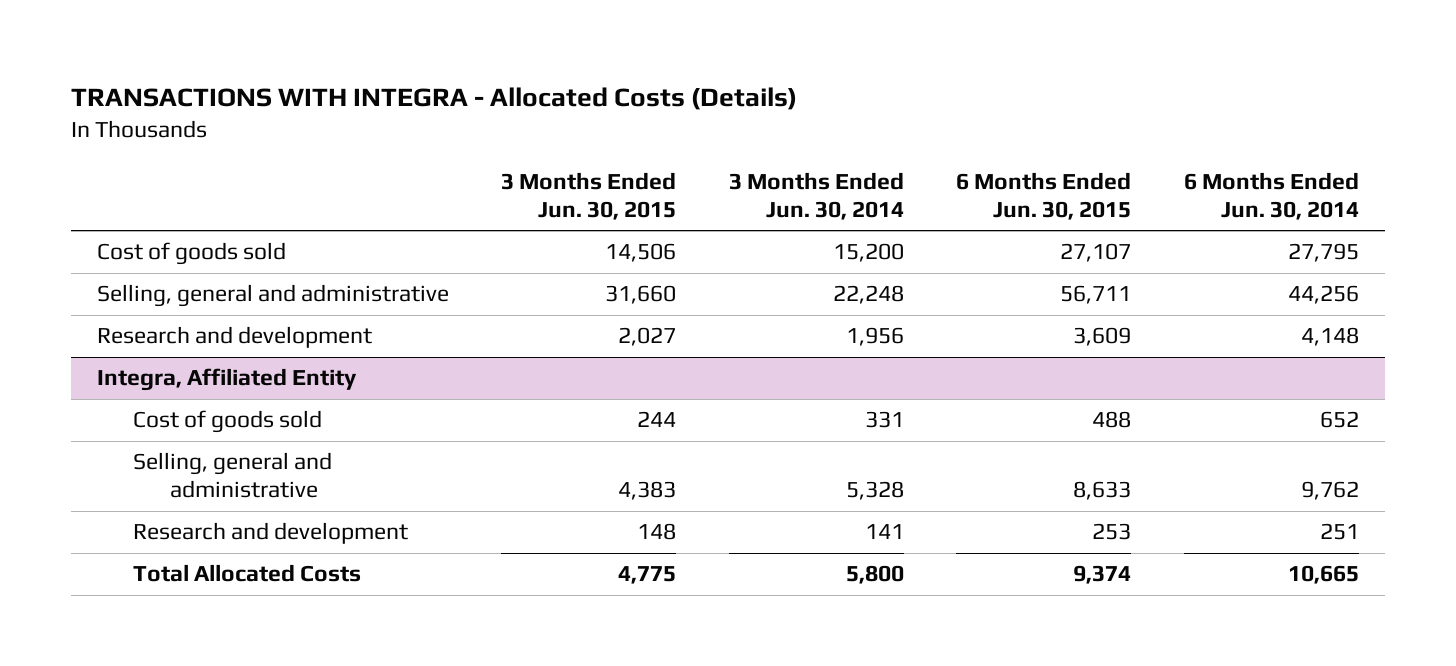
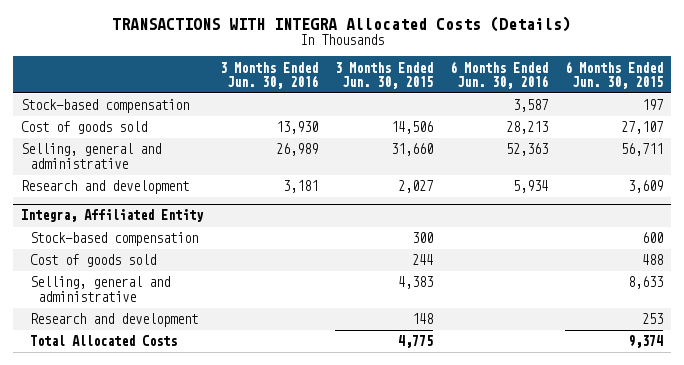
- TRANSACTIONS WITH INTEGRA - Allocated Costs (Details)
+ TRANSACTIONS WITH INTEGRA Allocated Costs (Details)
- | 3 Months Ended Jun. 30, 2015 | 3 Months Ended Jun. 30, 2014 | 6 Months Ended Jun. 30, 2015 | 6 Months Ended Jun. 30, 2014
+ | 3 Months Ended Jun. 30, 2016 | 3 Months Ended Jun. 30, 2015 | 6 Months Ended Jun. 30, 2016 | 6 Months Ended Jun. 30, 2015
+ Stock-based compensation | | | 3,587 | 197
@ Integra, Affiliated Entity
+ Stock-based compensation | | 300 | | 600

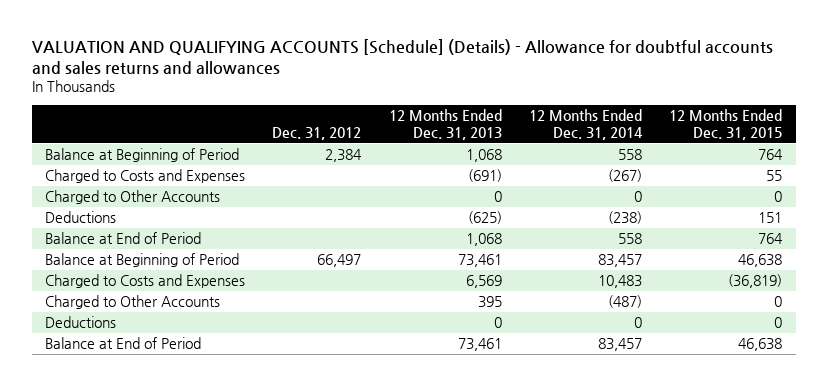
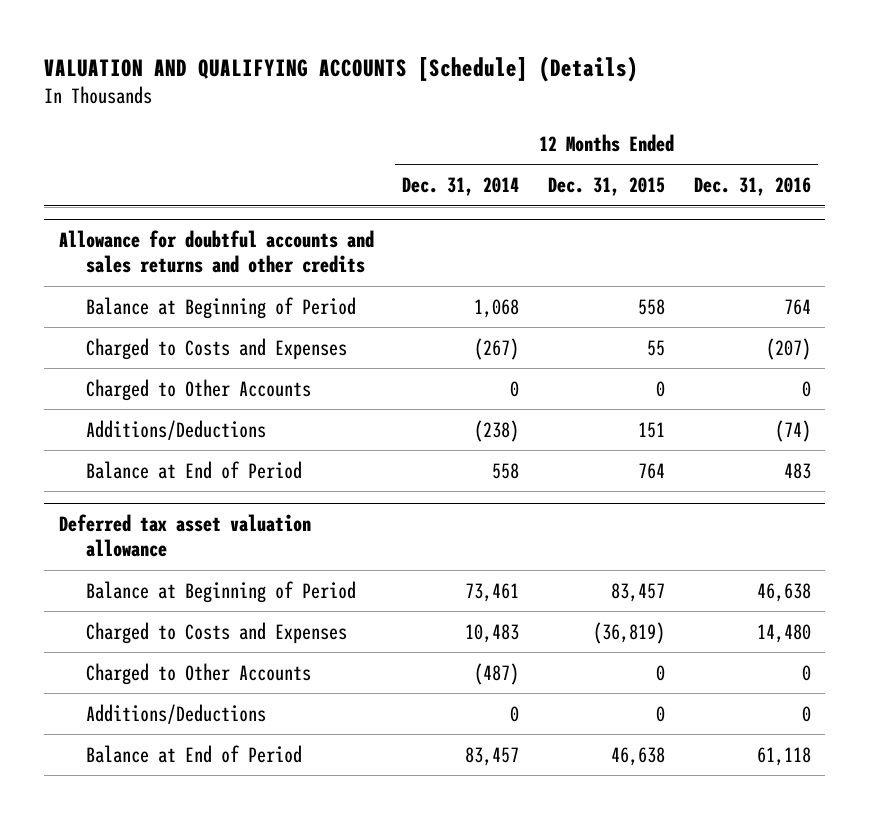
- VALUATION AND QUALIFYING ACCOUNTS [Schedule] (Details) - Allowance for doubtful accounts and sales returns and allowances
+ VALUATION AND QUALIFYING ACCOUNTS [Schedule] (Details)
- | Dec. 31, 2012 | 12 Months Ended Dec. 31, 2013 | 12 Months Ended Dec. 31, 2014 | 12 Months Ended Dec. 31, 2015
+ | 12 Months Ended Dec. 31, 2014 | 12 Months Ended Dec. 31, 2015 | 12 Months Ended Dec. 31, 2016
- Balance at Beginning of Period | 2,384 | 1,068 | 558 | 764
+ Allowance for doubtful accounts and sales returns and other credits
+ Balance at Beginning of Period | 1,068 | 558 | 764
- Deductions | | (625) | (238) | 151
+ Additions/Deductions | (238) | 151 | (74)
- Balance at Beginning of Period | 66,497 | 73,461 | 83,457 | 46,638
+ Deferred tax asset valuation allowance
+ Balance at Beginning of Period | 73,461 | 83,457 | 46,638
- Deductions | | 0 | 0 | 0
+ Additions/Deductions | 0 | 0 | 0

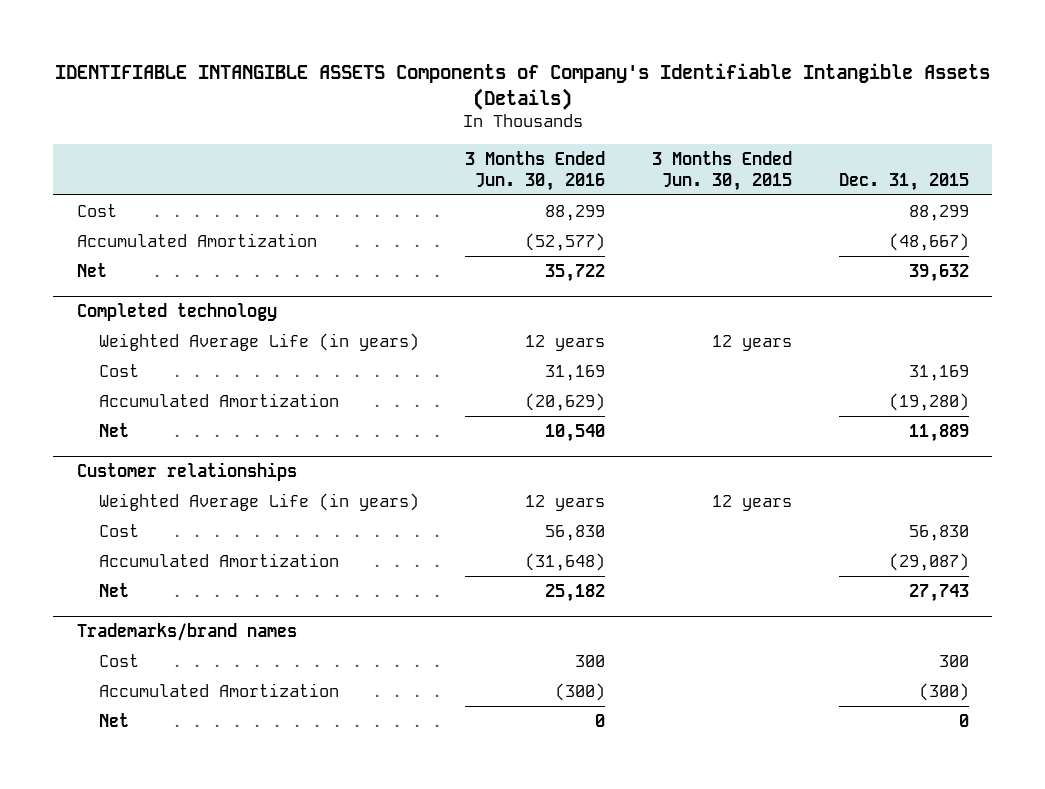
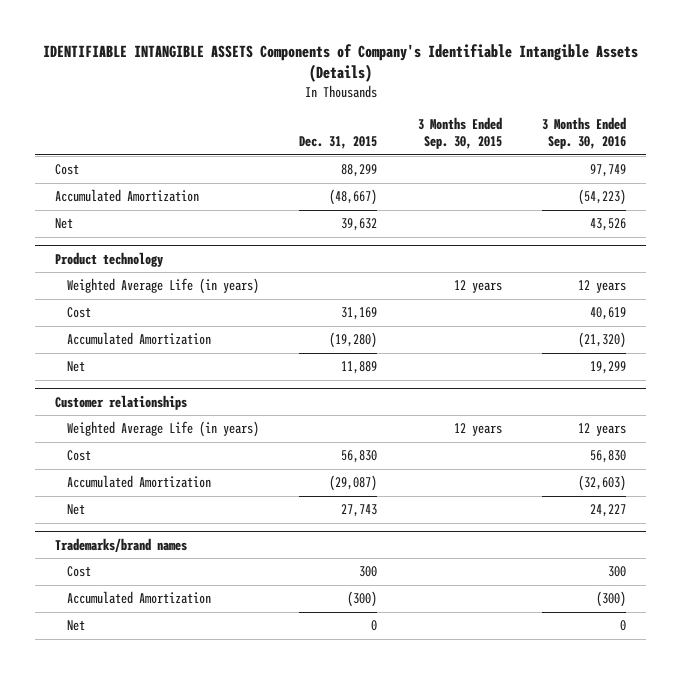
- | 3 Months Ended Jun. 30, 2016 | 3 Months Ended Jun. 30, 2015 | Dec. 31, 2015
+ | Dec. 31, 2015 | 3 Months Ended Sep. 30, 2015 | 3 Months Ended Sep. 30, 2016
- Completed technology
+ Product technology

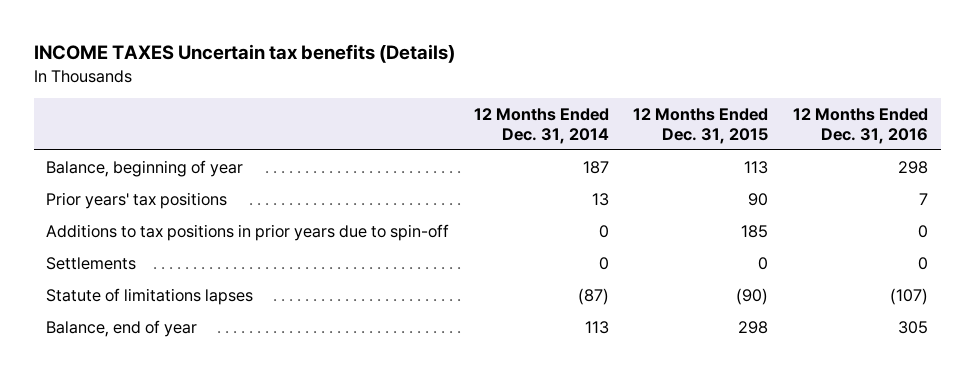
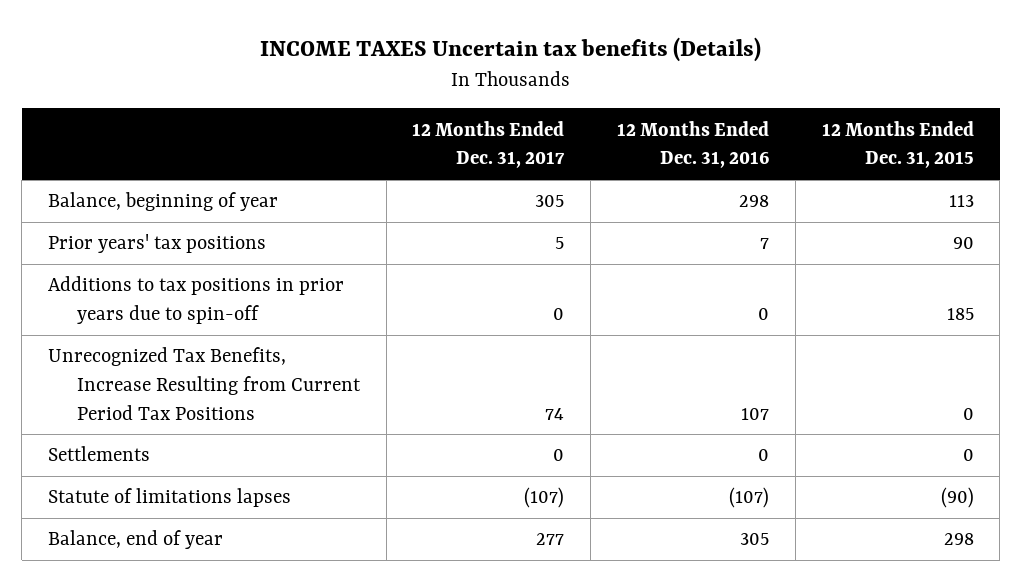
- | 12 Months Ended Dec. 31, 2014 | 12 Months Ended Dec. 31, 2015 | 12 Months Ended Dec. 31, 2016
+ | 12 Months Ended Dec. 31, 2017 | 12 Months Ended Dec. 31, 2016 | 12 Months Ended Dec. 31, 2015
+ Unrecognized Tax Benefits, Increase Resulting from Current Period Tax Positions | 74 | 107 | 0

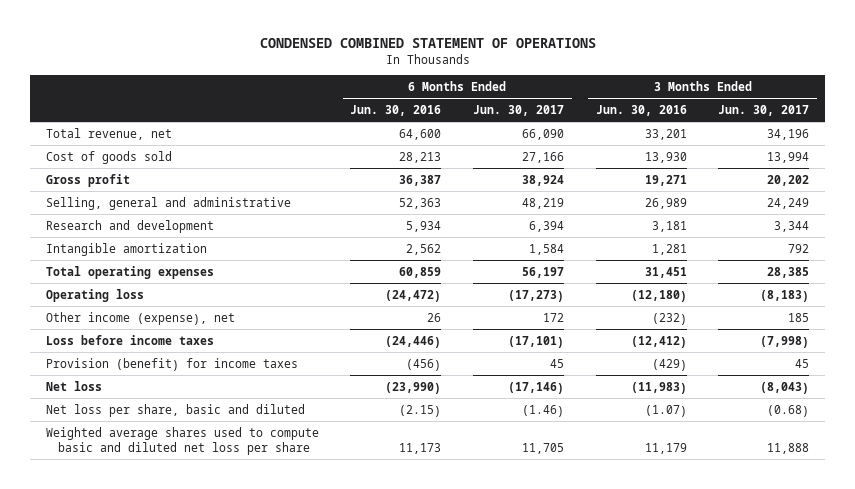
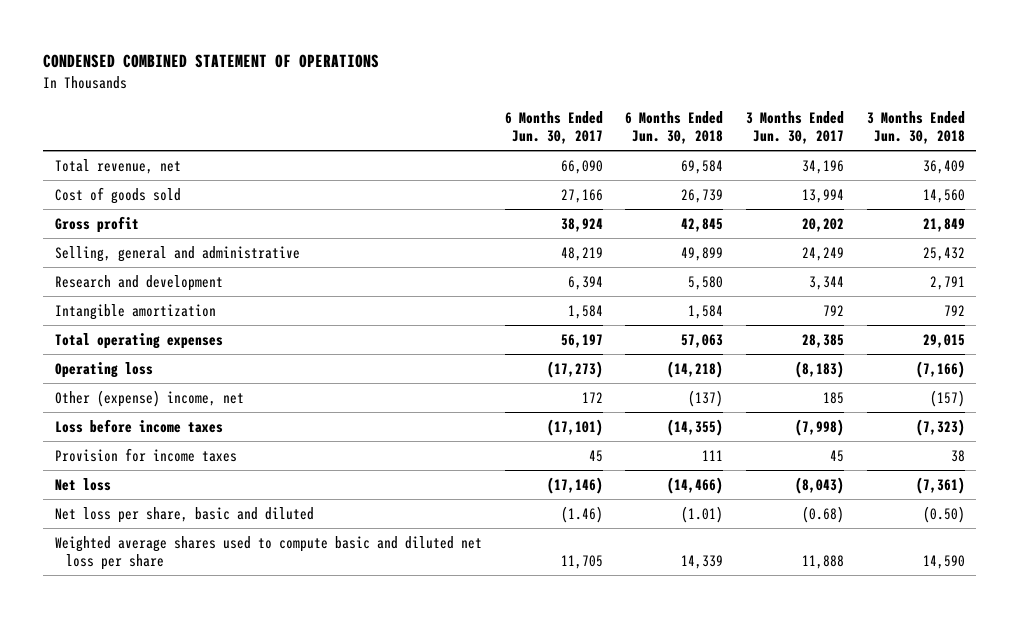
- | 6 Months Ended Jun. 30, 2016 | 6 Months Ended Jun. 30, 2017 | 3 Months Ended Jun. 30, 2016 | 3 Months Ended Jun. 30, 2017
+ | 6 Months Ended Jun. 30, 2017 | 6 Months Ended Jun. 30, 2018 | 3 Months Ended Jun. 30, 2017 | 3 Months Ended Jun. 30, 2018
- Other income (expense), net | 26 | 172 | (232) | 185
+ Other (expense) income, net | 172 | (137) | 185 | (157)
- Provision (benefit) for income taxes | (456) | 45 | (429) | 45
+ Provision for income taxes | 45 | 111 | 45 | 38

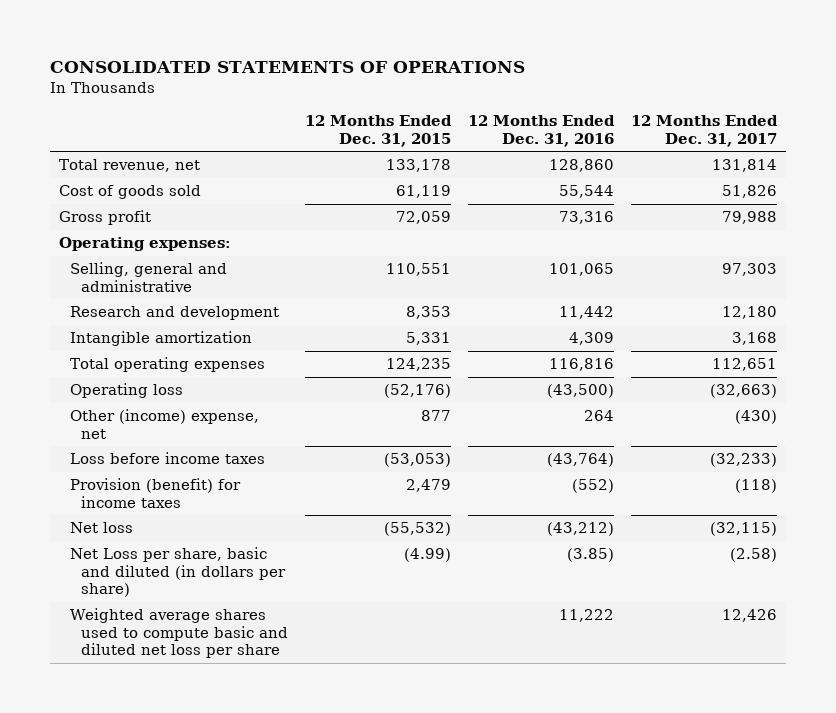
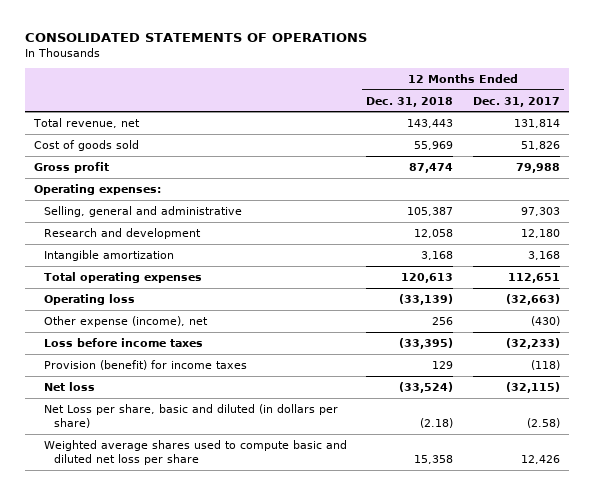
- | 12 Months Ended Dec. 31, 2015 | 12 Months Ended Dec. 31, 2016 | 12 Months Ended Dec. 31, 2017
+ | 12 Months Ended Dec. 31, 2018 | 12 Months Ended Dec. 31, 2017
- Other (income) expense, net | 877 | 264 | (430)
+ Other expense (income), net | 256 | (430)

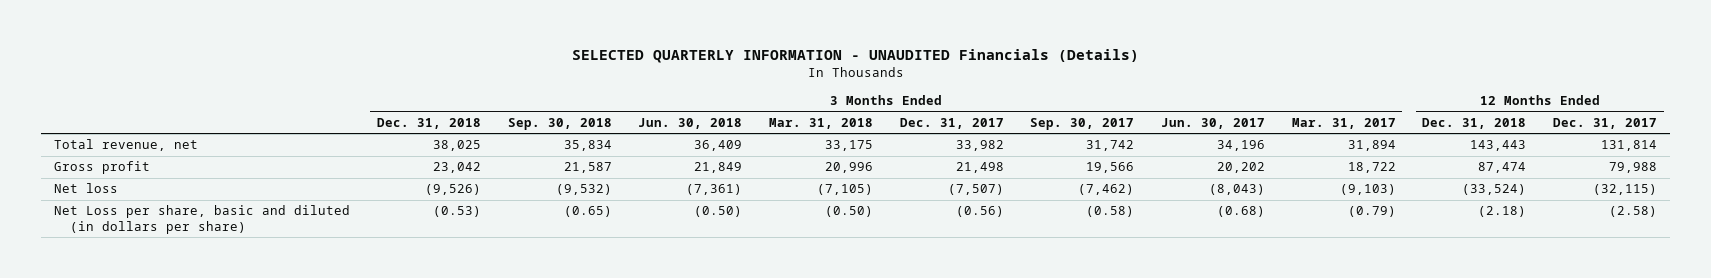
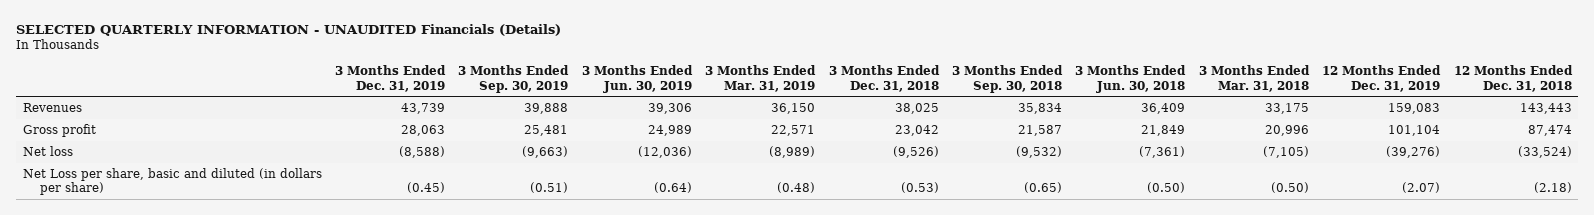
- | 3 Months Ended Dec. 31, 2018 | 3 Months Ended Sep. 30, 2018 | 3 Months Ended Jun. 30, 2018 | 3 Months Ended Mar. 31, 2018 | 3 Months Ended Dec. 31, 2017 | 3 Months Ended Sep. 30, 2017 | 3 Months Ended Jun. 30, 2017 | 3 Months Ended Mar. 31, 2017 | 12 Months Ended Dec. 31, 2018 | 12 Months Ended Dec. 31, 2017
+ | 3 Months Ended Dec. 31, 2019 | 3 Months Ended Sep. 30, 2019 | 3 Months Ended Jun. 30, 2019 | 3 Months Ended Mar. 31, 2019 | 3 Months Ended Dec. 31, 2018 | 3 Months Ended Sep. 30, 2018 | 3 Months Ended Jun. 30, 2018 | 3 Months Ended Mar. 31, 2018 | 12 Months Ended Dec. 31, 2019 | 12 Months Ended Dec. 31, 2018
- Total revenue, net | 38,025 | 35,834 | 36,409 | 33,175 | 33,982 | 31,742 | 34,196 | 31,894 | 143,443 | 131,814
+ Revenues | 43,739 | 39,888 | 39,306 | 36,150 | 38,025 | 35,834 | 36,409 | 33,175 | 159,083 | 143,443

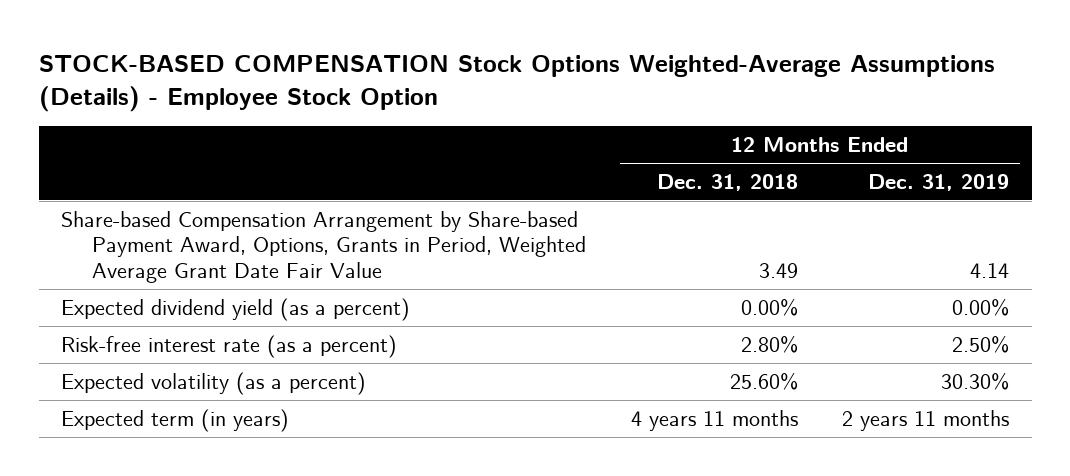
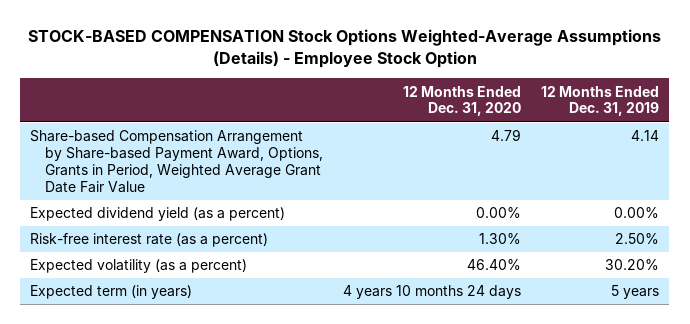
- | 12 Months Ended Dec. 31, 2018 | 12 Months Ended Dec. 31, 2019
+ | 12 Months Ended Dec. 31, 2020 | 12 Months Ended Dec. 31, 2019
- Expected volatility (as a percent) | 25.60% | 30.30%
- Expected term (in years) | 4 years 11 months | 2 years 11 months
+ Expected volatility (as a percent) | 46.40% | 30.20%
+ Expected term (in years) | 4 years 10 months 24 days | 5 years

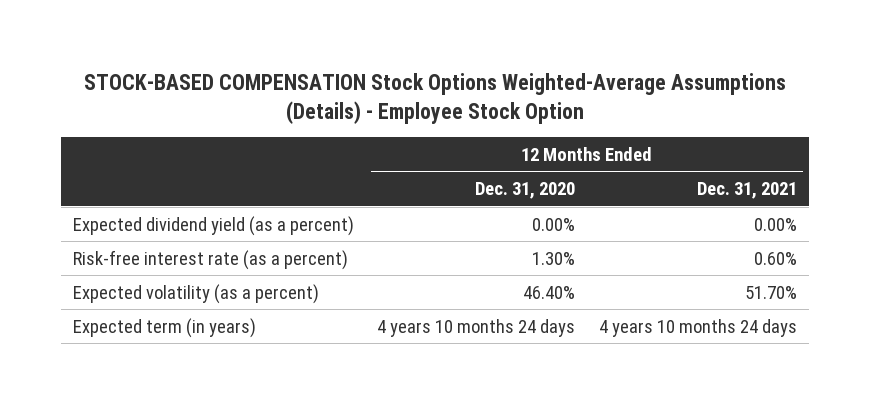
- | 12 Months Ended Dec. 31, 2020 | 12 Months Ended Dec. 31, 2019
+ | 12 Months Ended Dec. 31, 2020 | 12 Months Ended Dec. 31, 2021
- Share-based Compensation Arrangement by Share-based Payment Award, Options, Grants in Period, Weighted Average Grant Date Fair Value | 4.79 | 4.14

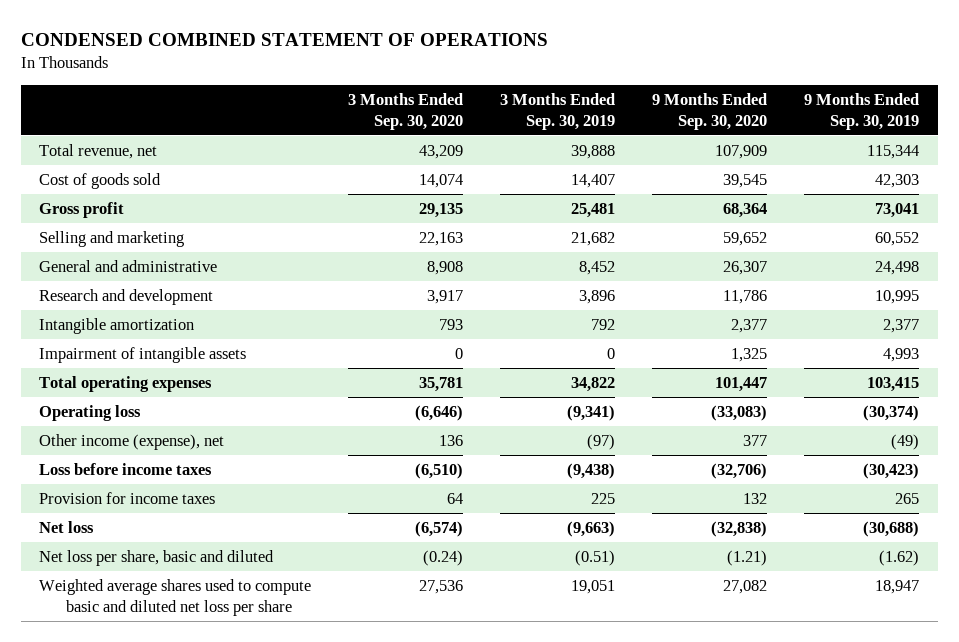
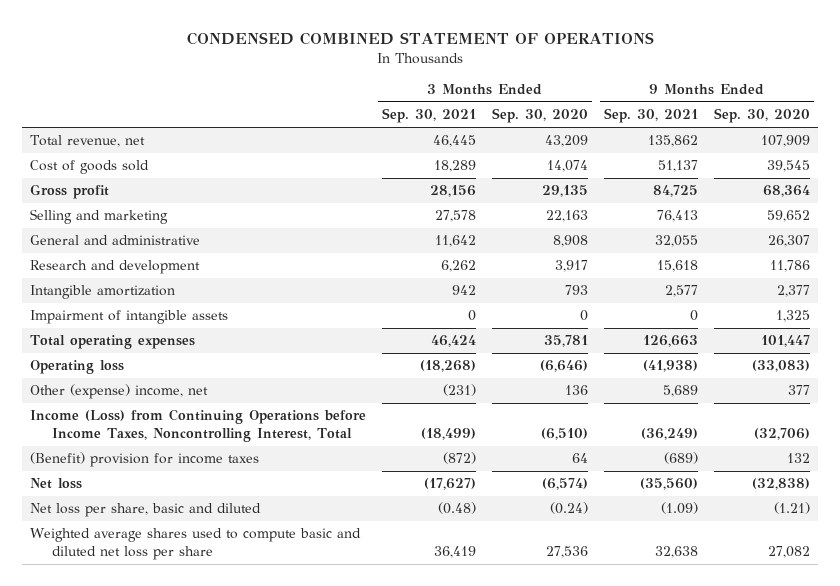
- | 3 Months Ended Sep. 30, 2020 | 3 Months Ended Sep. 30, 2019 | 9 Months Ended Sep. 30, 2020 | 9 Months Ended Sep. 30, 2019
+ | 3 Months Ended Sep. 30, 2021 | 3 Months Ended Sep. 30, 2020 | 9 Months Ended Sep. 30, 2021 | 9 Months Ended Sep. 30, 2020
- Other income (expense), net | 136 | (97) | 377 | (49)
- Loss before income taxes | (6,510) | (9,438) | (32,706) | (30,423)
- Provision for income taxes | 64 | 225 | 132 | 265
+ Other (expense) income, net | (231) | 136 | 5,689 | 377
+ Income (Loss) from Continuing Operations before Income Taxes, Noncontrolling Interest, Total | (18,499) | (6,510) | (36,249) | (32,706)
+ (Benefit) provision for income taxes | (872) | 64 | (689) | 132

